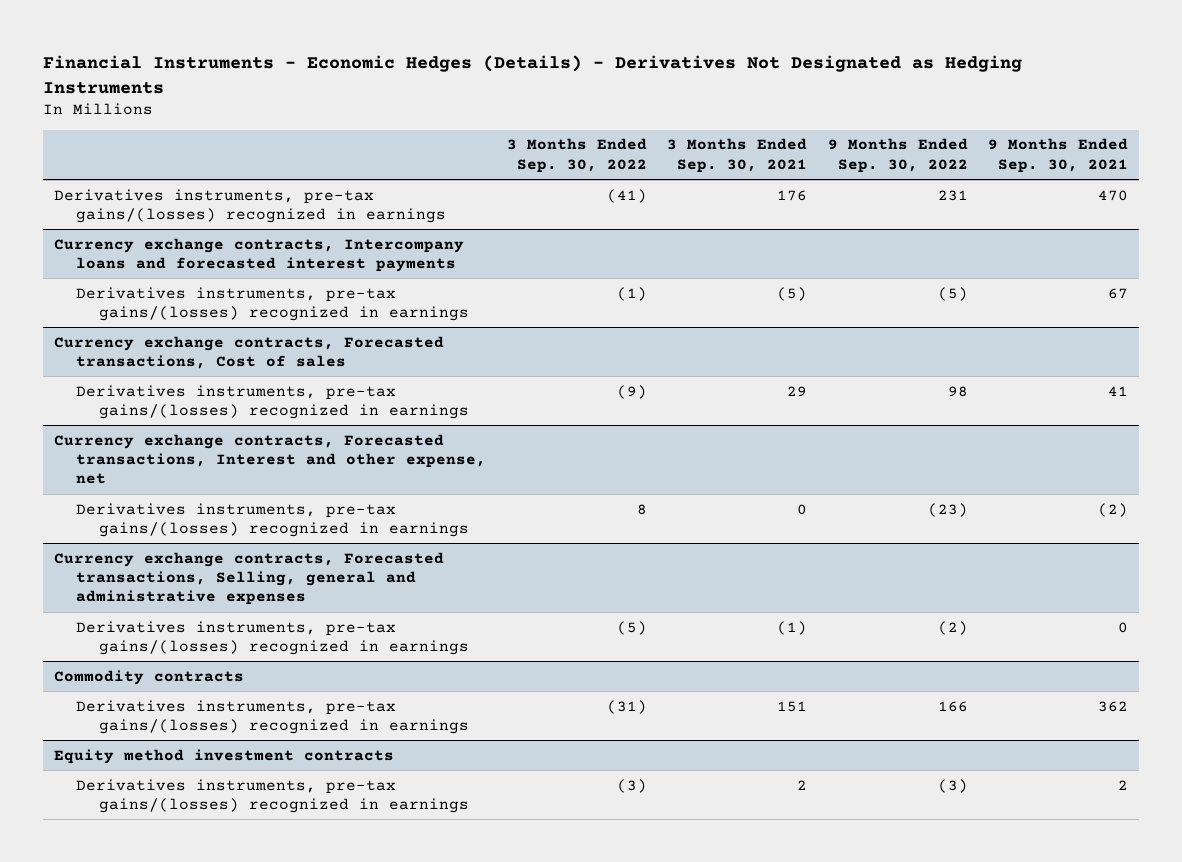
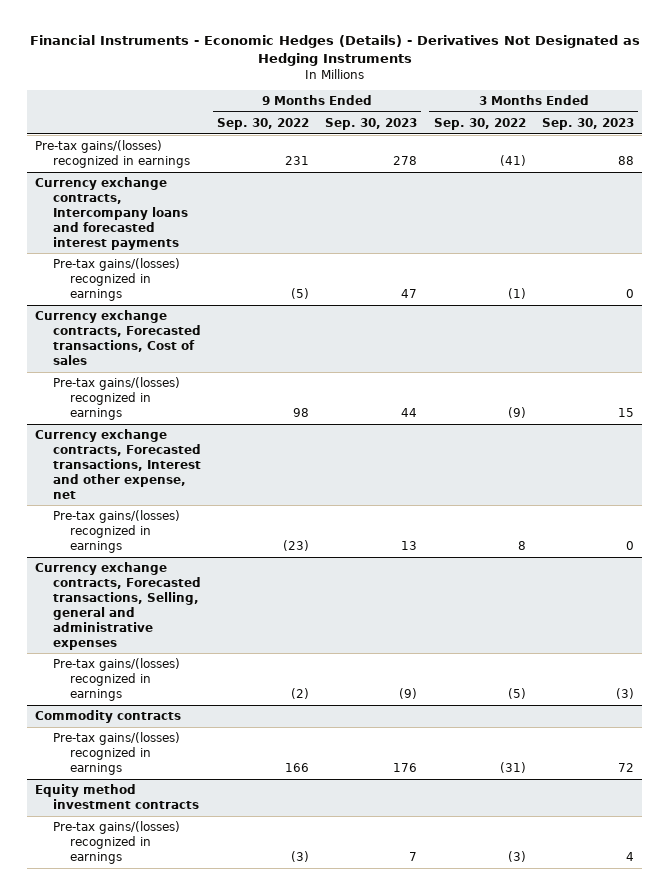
- | 3 Months Ended Sep. 30, 2022 | 3 Months Ended Sep. 30, 2021 | 9 Months Ended Sep. 30, 2022 | 9 Months Ended Sep. 30, 2021
+ | 9 Months Ended Sep. 30, 2022 | 9 Months Ended Sep. 30, 2023 | 3 Months Ended Sep. 30, 2022 | 3 Months Ended Sep. 30, 2023
- Derivatives instruments, pre-tax gains/(losses) recognized in earnings | (41) | 176 | 231 | 470
+ Pre-tax gains/(losses) recognized in earnings | 231 | 278 | (41) | 88
@ Currency exchange contracts, Intercompany loans and forecasted interest payments
- Derivatives instruments, pre-tax gains/(losses) recognized in earnings | (1) | (5) | (5) | 67
+ Pre-tax gains/(losses) recognized in earnings | (5) | 47 | (1) | 0
@ Currency exchange contracts, Forecasted transactions, Cost of sales
- Derivatives instruments, pre-tax gains/(losses) recognized in earnings | (9) | 29 | 98 | 41
+ Pre-tax gains/(losses) recognized in earnings | 98 | 44 | (9) | 15
@ Currency exchange contracts, Forecasted transactions, Interest and other expense, net
- Derivatives instruments, pre-tax gains/(losses) recognized in earnings | 8 | 0 | (23) | (2)
+ Pre-tax gains/(losses) recognized in earnings | (23) | 13 | 8 | 0
@ Currency exchange contracts, Forecasted transactions, Selling, general and administrative expenses
- Derivatives instruments, pre-tax gains/(losses) recognized in earnings | (5) | (1) | (2) | 0
+ Pre-tax gains/(losses) recognized in earnings | (2) | (9) | (5) | (3)
@ Commodity contracts
- Derivatives instruments, pre-tax gains/(losses) recognized in earnings | (31) | 151 | 166 | 362
+ Pre-tax gains/(losses) recognized in earnings | 166 | 176 | (31) | 72
@ Equity method investment contracts
- Derivatives instruments, pre-tax gains/(losses) recognized in earnings | (3) | 2 | (3) | 2
+ Pre-tax gains/(losses) recognized in earnings | (3) | 7 | (3) | 4

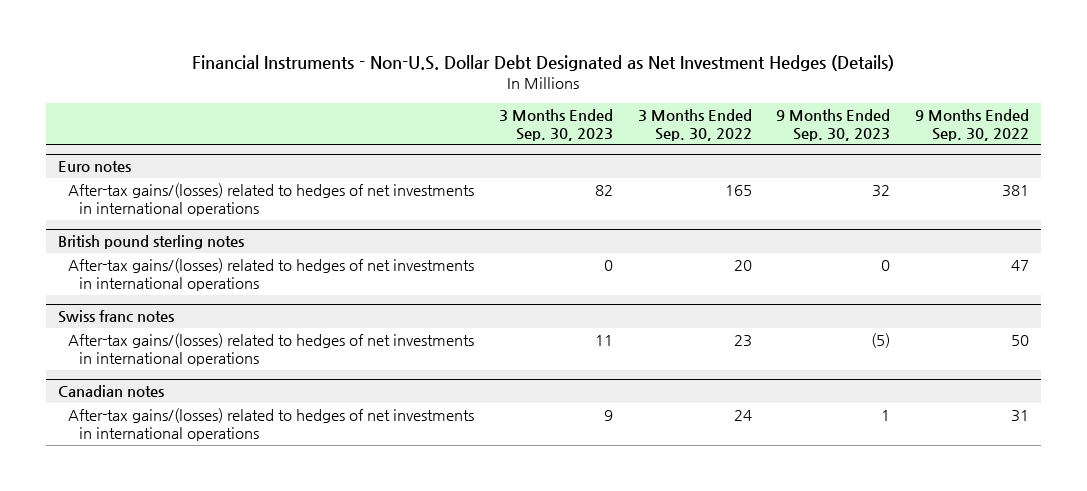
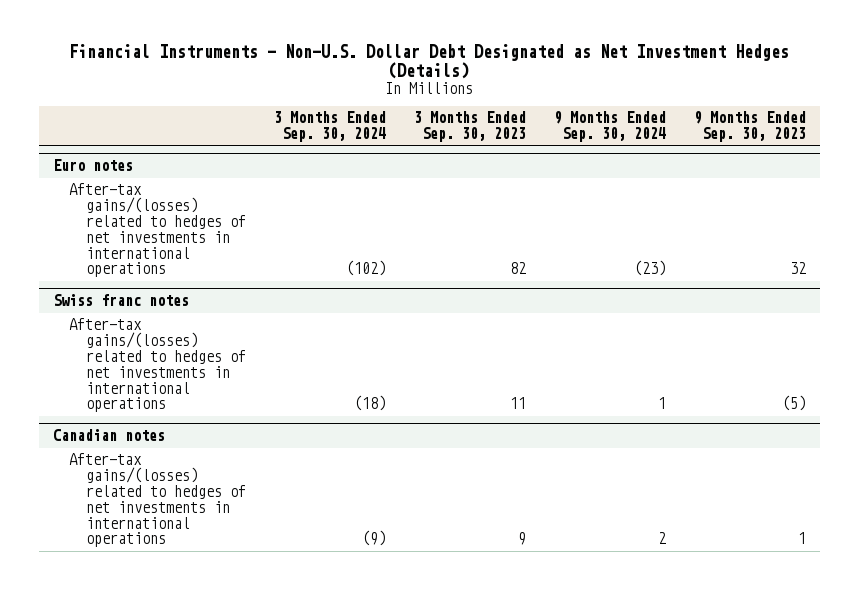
- | 3 Months Ended Sep. 30, 2023 | 3 Months Ended Sep. 30, 2022 | 9 Months Ended Sep. 30, 2023 | 9 Months Ended Sep. 30, 2022
+ | 3 Months Ended Sep. 30, 2024 | 3 Months Ended Sep. 30, 2023 | 9 Months Ended Sep. 30, 2024 | 9 Months Ended Sep. 30, 2023
- British pound sterling notes
- After-tax gains/(losses) related to hedges of net investments in international operations | 0 | 20 | 0 | 47

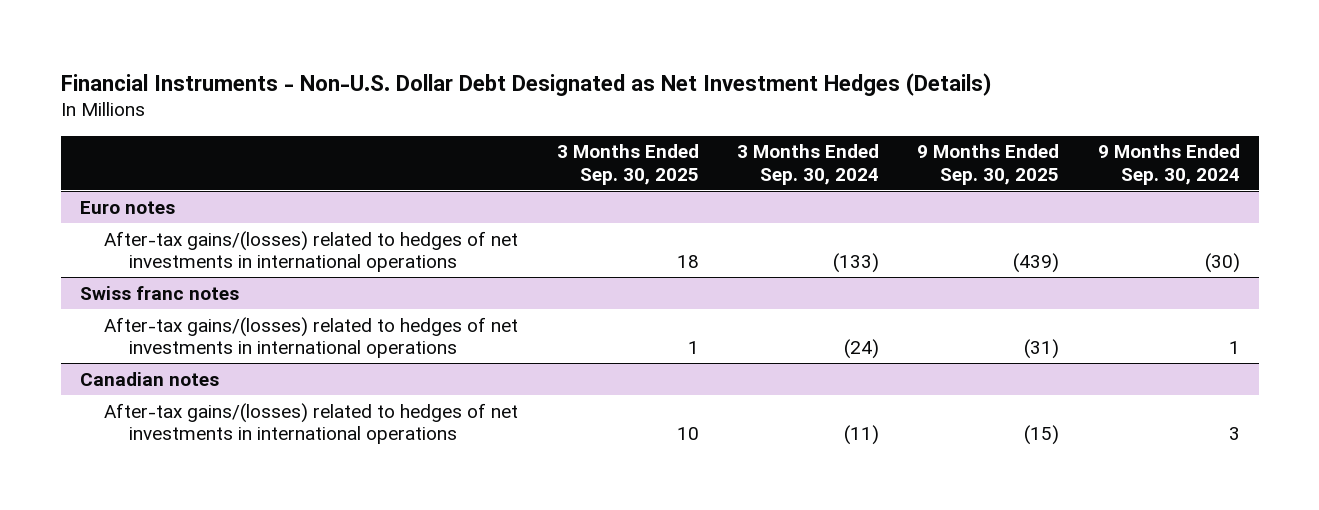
- | 3 Months Ended Sep. 30, 2024 | 3 Months Ended Sep. 30, 2023 | 9 Months Ended Sep. 30, 2024 | 9 Months Ended Sep. 30, 2023
+ | 3 Months Ended Sep. 30, 2025 | 3 Months Ended Sep. 30, 2024 | 9 Months Ended Sep. 30, 2025 | 9 Months Ended Sep. 30, 2024
@ Euro notes
- After-tax gains/(losses) related to hedges of net investments in international operations | (102) | 82 | (23) | 32
+ After-tax gains/(losses) related to hedges of net investments in international operations | 18 | (133) | (439) | (30)
@ Swiss franc notes
- After-tax gains/(losses) related to hedges of net investments in international operations | (18) | 11 | 1 | (5)
+ After-tax gains/(losses) related to hedges of net investments in international operations | 1 | (24) | (31) | 1
@ Canadian notes
- After-tax gains/(losses) related to hedges of net investments in international operations | (9) | 9 | 2 | 1
+ After-tax gains/(losses) related to hedges of net investments in international operations | 10 | (11) | (15) | 3

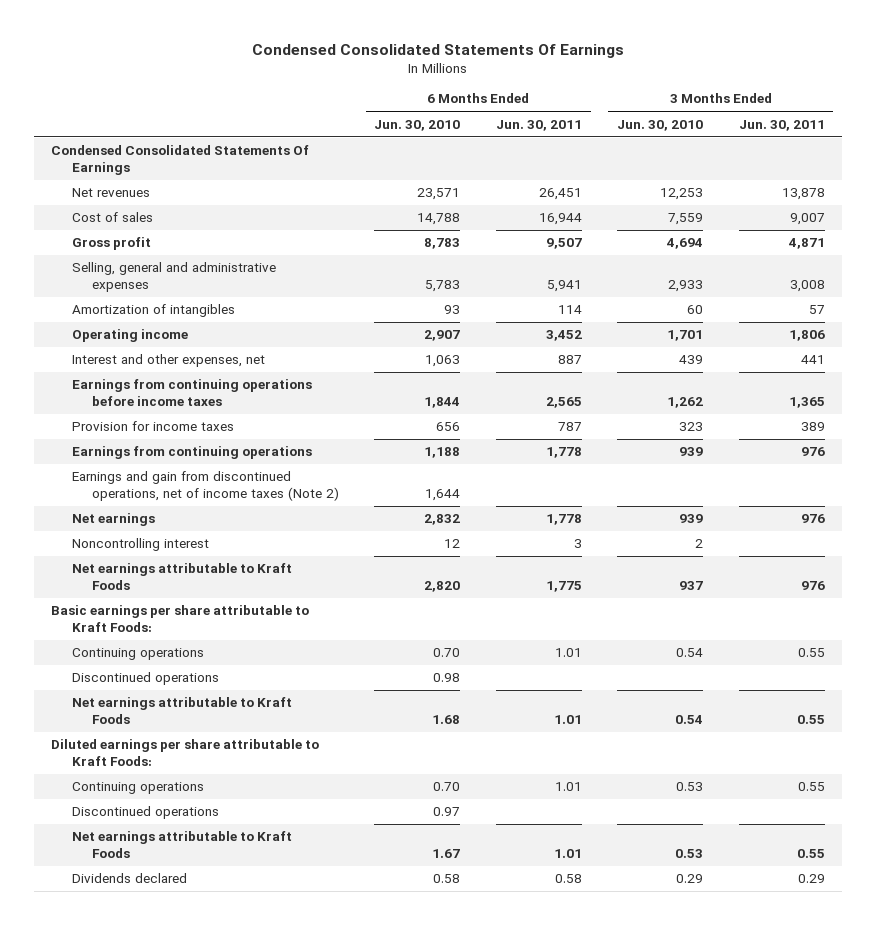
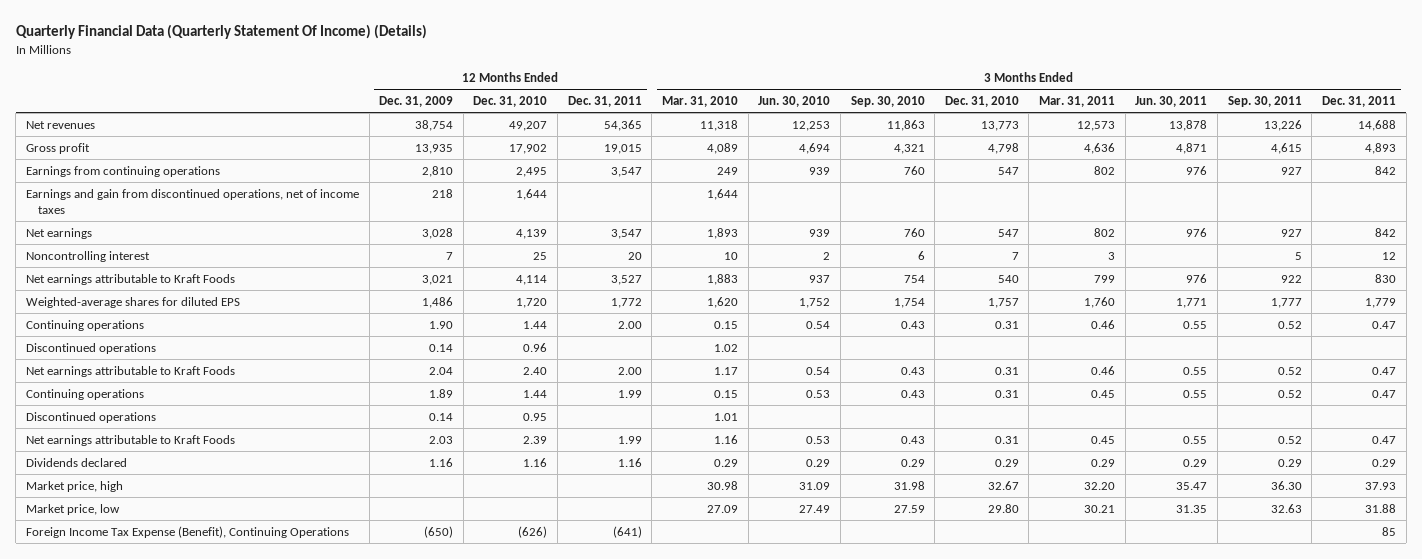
- Condensed Consolidated Statements Of Earnings
+ Quarterly Financial Data (Quarterly Statement Of Income) (Details)
- | 6 Months Ended Jun. 30, 2010 | 6 Months Ended Jun. 30, 2011 | 3 Months Ended Jun. 30, 2010 | 3 Months Ended Jun. 30, 2011
+ | 12 Months Ended Dec. 31, 2009 | 12 Months Ended Dec. 31, 2010 | 12 Months Ended Dec. 31, 2011 | 3 Months Ended Mar. 31, 2010 | 3 Months Ended Jun. 30, 2010 | 3 Months Ended Sep. 30, 2010 | 3 Months Ended Dec. 31, 2010 | 3 Months Ended Mar. 31, 2011 | 3 Months Ended Jun. 30, 2011 | 3 Months Ended Sep. 30, 2011 | 3 Months Ended Dec. 31, 2011
- Condensed Consolidated Statements Of Earnings
- Cost of sales | 14,788 | 16,944 | 7,559 | 9,007
- Selling, general and administrative expenses | 5,783 | 5,941 | 2,933 | 3,008
- Amortization of intangibles | 93 | 114 | 60 | 57
- Operating income | 2,907 | 3,452 | 1,701 | 1,806
- Interest and other expenses, net | 1,063 | 887 | 439 | 441
- Earnings from continuing operations before income taxes | 1,844 | 2,565 | 1,262 | 1,365
- Provision for income taxes | 656 | 787 | 323 | 389
- Earnings and gain from discontinued operations, net of income taxes (Note 2) | 1,644 | | |
+ Earnings and gain from discontinued operations, net of income taxes | 218 | 1,644 | | 1,644 | | | | | | |
- Basic earnings per share attributable to Kraft Foods:
+ Weighted-average shares for diluted EPS | 1,486 | 1,720 | 1,772 | 1,620 | 1,752 | 1,754 | 1,757 | 1,760 | 1,771 | 1,777 | 1,779
- Diluted earnings per share attributable to Kraft Foods:
+ Market price, high | | | | 30.98 | 31.09 | 31.98 | 32.67 | 32.20 | 35.47 | 36.30 | 37.93
+ Market price, low | | | | 27.09 | 27.49 | 27.59 | 29.80 | 30.21 | 31.35 | 32.63 | 31.88
+ Foreign Income Tax Expense (Benefit), Continuing Operations | (650) | (626) | (641) | | | | | | | | 85

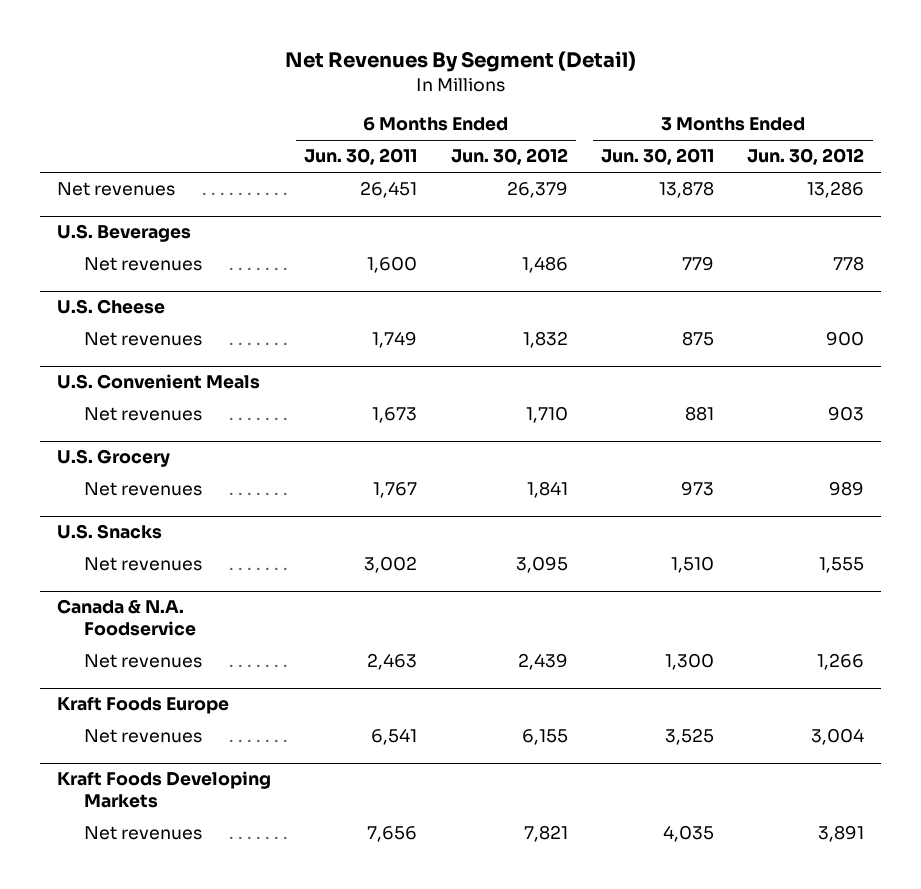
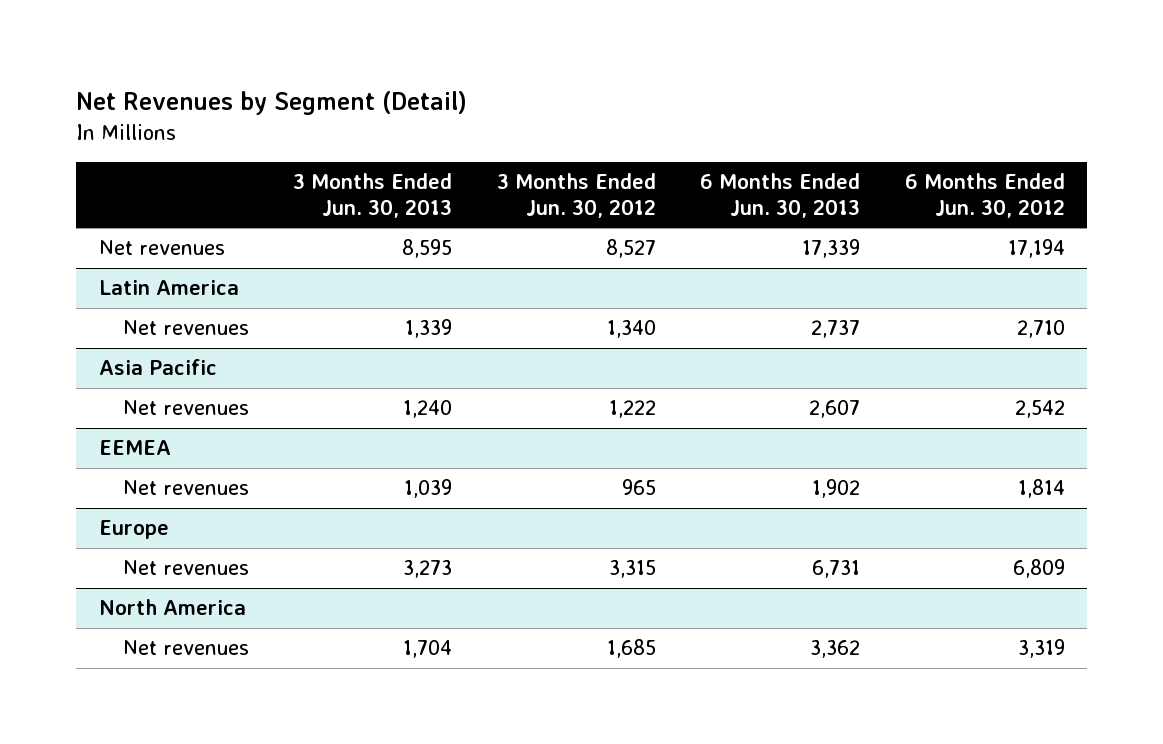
- Net Revenues By Segment (Detail)
+ Net Revenues by Segment (Detail)
- | 6 Months Ended Jun. 30, 2011 | 6 Months Ended Jun. 30, 2012 | 3 Months Ended Jun. 30, 2011 | 3 Months Ended Jun. 30, 2012
+ | 3 Months Ended Jun. 30, 2013 | 3 Months Ended Jun. 30, 2012 | 6 Months Ended Jun. 30, 2013 | 6 Months Ended Jun. 30, 2012
- Net revenues | 26,451 | 26,379 | 13,878 | 13,286
- U.S. Beverages
- Net revenues | 1,600 | 1,486 | 779 | 778
- U.S. Cheese
- Net revenues | 1,749 | 1,832 | 875 | 900
- U.S. Convenient Meals
- Net revenues | 1,673 | 1,710 | 881 | 903
- U.S. Grocery
- Net revenues | 1,767 | 1,841 | 973 | 989
- U.S. Snacks
- Net revenues | 3,002 | 3,095 | 1,510 | 1,555
- Canada & N.A. Foodservice
- Net revenues | 2,463 | 2,439 | 1,300 | 1,266
- Kraft Foods Europe
- Net revenues | 6,541 | 6,155 | 3,525 | 3,004
- Kraft Foods Developing Markets
- Net revenues | 7,656 | 7,821 | 4,035 | 3,891
+ Net revenues | 8,595 | 8,527 | 17,339 | 17,194
+ Latin America
+ Net revenues | 1,339 | 1,340 | 2,737 | 2,710
+ Asia Pacific
+ Net revenues | 1,240 | 1,222 | 2,607 | 2,542
+ EEMEA
+ Net revenues | 1,039 | 965 | 1,902 | 1,814
+ Europe
+ Net revenues | 3,273 | 3,315 | 6,731 | 6,809
+ North America
+ Net revenues | 1,704 | 1,685 | 3,362 | 3,319

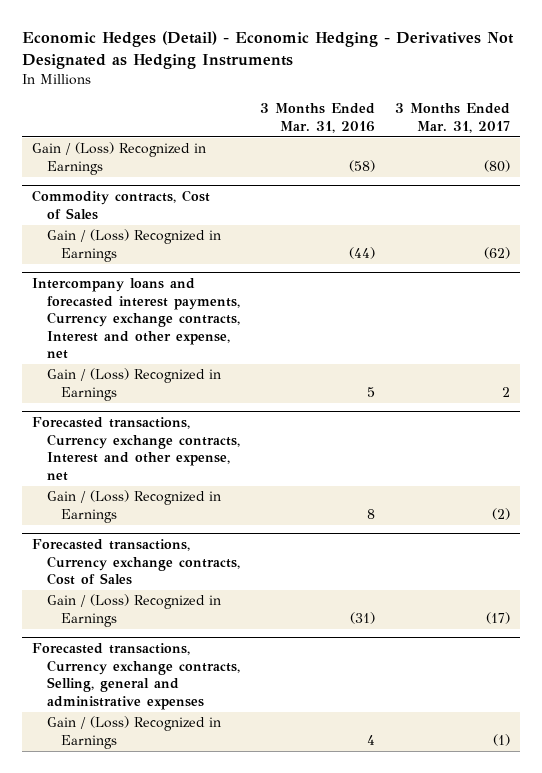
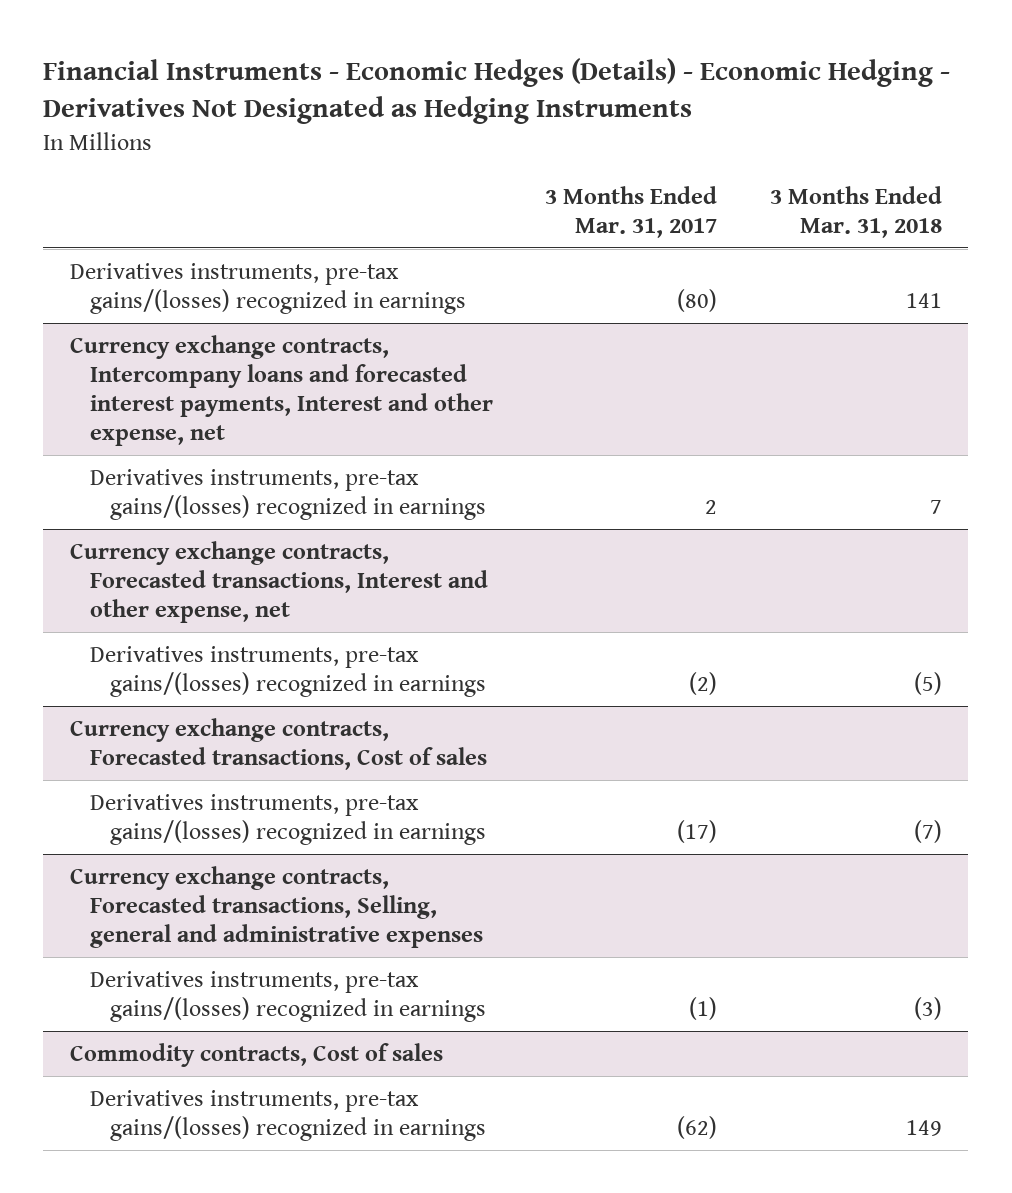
- Economic Hedges (Detail) - Economic Hedging - Derivatives Not Designated as Hedging Instruments
+ Financial Instruments - Economic Hedges (Details) - Economic Hedging - Derivatives Not Designated as Hedging Instruments
- | 3 Months Ended Mar. 31, 2016 | 3 Months Ended Mar. 31, 2017
+ | 3 Months Ended Mar. 31, 2017 | 3 Months Ended Mar. 31, 2018
- Gain / (Loss) Recognized in Earnings | (58) | (80)
- Commodity contracts, Cost of Sales
- Gain / (Loss) Recognized in Earnings | (44) | (62)
- Intercompany loans and forecasted interest payments, Currency exchange contracts, Interest and other expense, net
- Gain / (Loss) Recognized in Earnings | 5 | 2
- Forecasted transactions, Currency exchange contracts, Interest and other expense, net
- Gain / (Loss) Recognized in Earnings | 8 | (2)
- Forecasted transactions, Currency exchange contracts, Cost of Sales
- Gain / (Loss) Recognized in Earnings | (31) | (17)
- Forecasted transactions, Currency exchange contracts, Selling, general and administrative expenses
- Gain / (Loss) Recognized in Earnings | 4 | (1)
+ Derivatives instruments, pre-tax gains/(losses) recognized in earnings | (80) | 141
+ Currency exchange contracts, Intercompany loans and forecasted interest payments, Interest and other expense, net
+ Derivatives instruments, pre-tax gains/(losses) recognized in earnings | 2 | 7
+ Currency exchange contracts, Forecasted transactions, Interest and other expense, net
+ Derivatives instruments, pre-tax gains/(losses) recognized in earnings | (2) | (5)
+ Currency exchange contracts, Forecasted transactions, Cost of sales
+ Derivatives instruments, pre-tax gains/(losses) recognized in earnings | (17) | (7)
+ Currency exchange contracts, Forecasted transactions, Selling, general and administrative expenses
+ Derivatives instruments, pre-tax gains/(losses) recognized in earnings | (1) | (3)
+ Commodity contracts, Cost of sales
+ Derivatives instruments, pre-tax gains/(losses) recognized in earnings | (62) | 149

